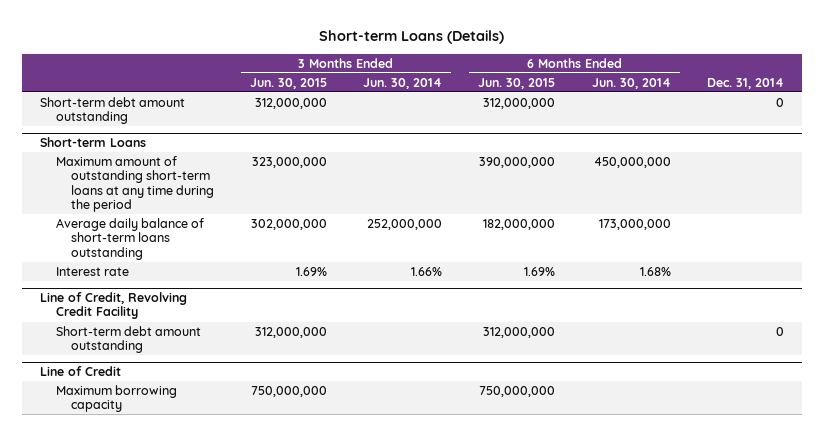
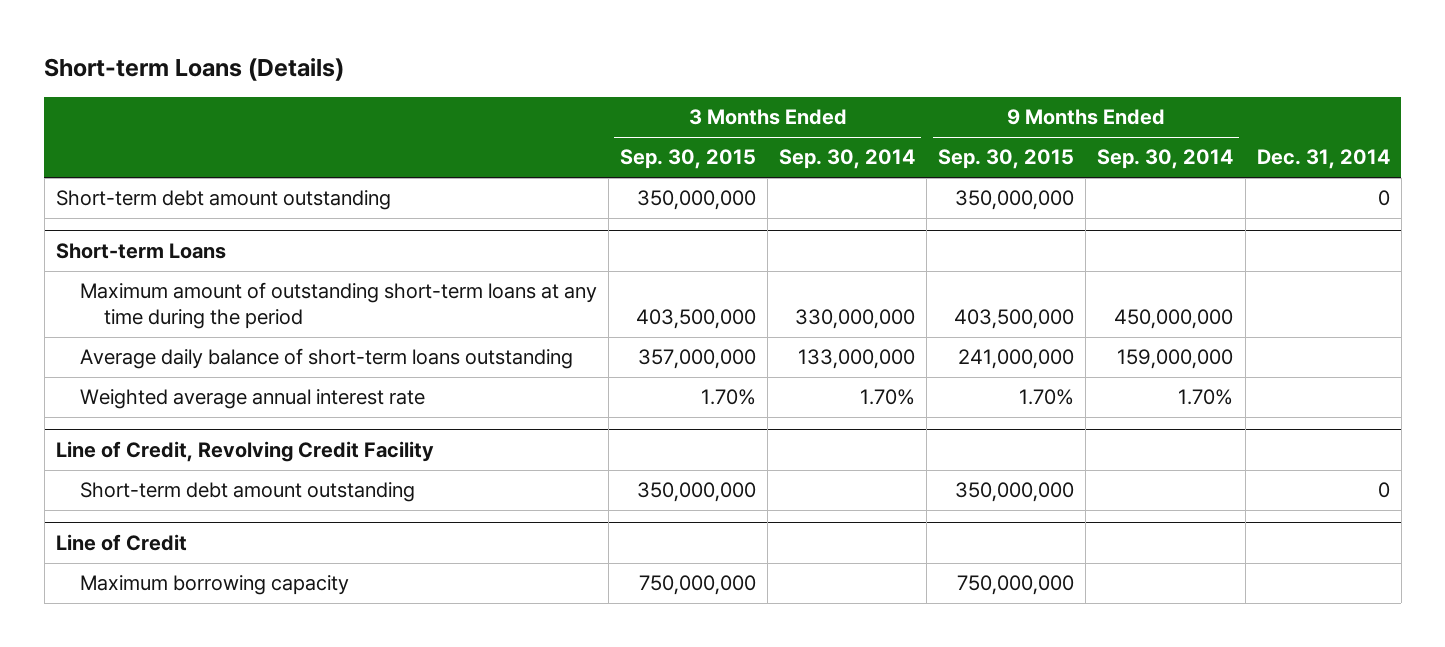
- | 3 Months Ended Jun. 30, 2015 | 3 Months Ended Jun. 30, 2014 | 6 Months Ended Jun. 30, 2015 | 6 Months Ended Jun. 30, 2014 | Dec. 31, 2014
+ | 3 Months Ended Sep. 30, 2015 | 3 Months Ended Sep. 30, 2014 | 9 Months Ended Sep. 30, 2015 | 9 Months Ended Sep. 30, 2014 | Dec. 31, 2014
@ Short-term Loans
- Interest rate | 1.69% | 1.66% | 1.69% | 1.68% |
+ Weighted average annual interest rate | 1.70% | 1.70% | 1.70% | 1.70% |

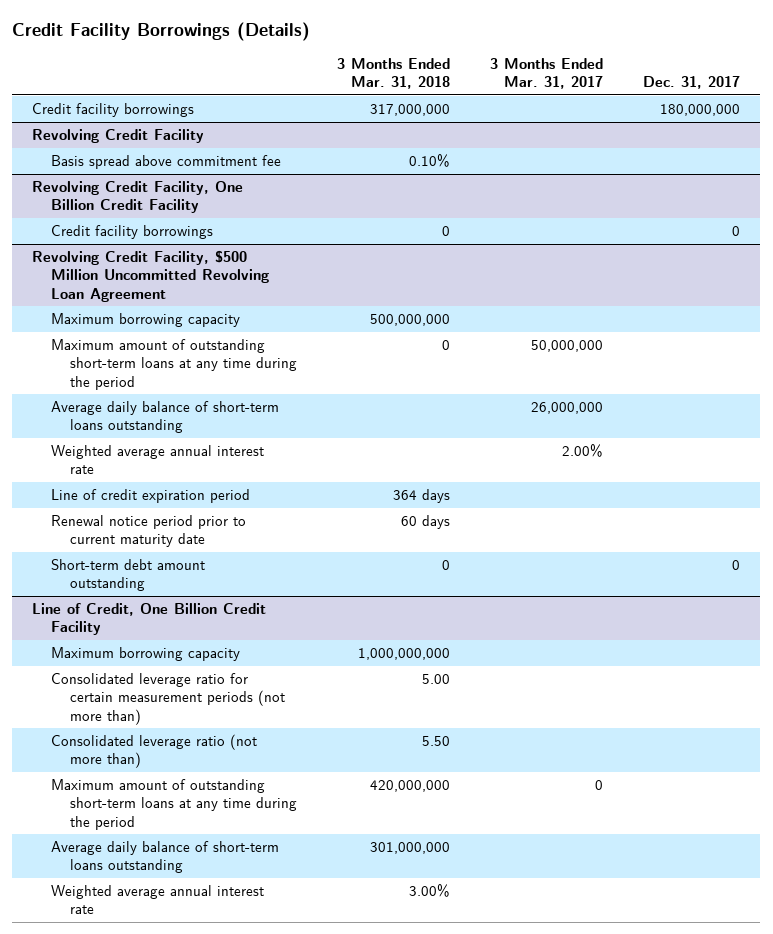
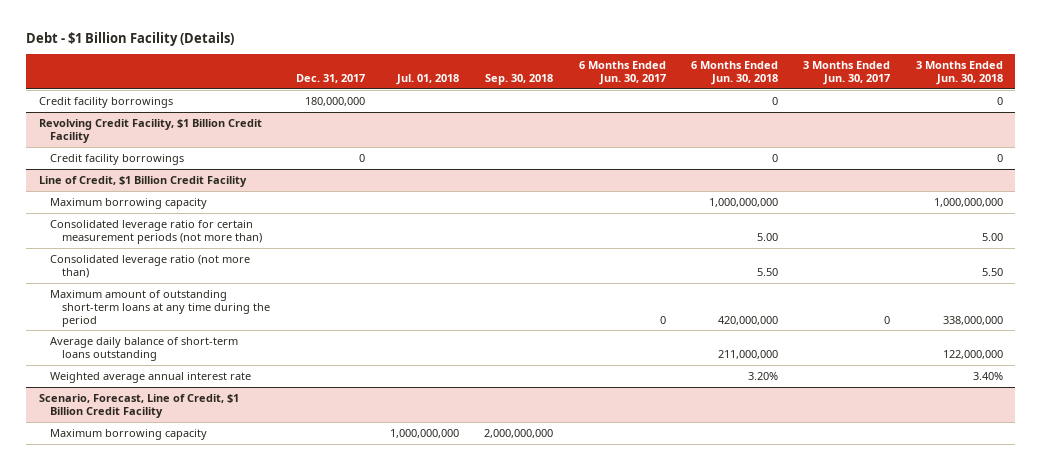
- Credit Facility Borrowings (Details)
+ Debt - $1 Billion Facility (Details)
- | 3 Months Ended Mar. 31, 2018 | 3 Months Ended Mar. 31, 2017 | Dec. 31, 2017
+ | Dec. 31, 2017 | Jul. 01, 2018 | Sep. 30, 2018 | 6 Months Ended Jun. 30, 2017 | 6 Months Ended Jun. 30, 2018 | 3 Months Ended Jun. 30, 2017 | 3 Months Ended Jun. 30, 2018
- Revolving Credit Facility
- Basis spread above commitment fee | 0.10% | |
- Revolving Credit Facility, One Billion Credit Facility
+ Revolving Credit Facility, $1 Billion Credit Facility
- Revolving Credit Facility, $500 Million Uncommitted Revolving Loan Agreement
- Maximum borrowing capacity | 500,000,000 | |
- Maximum amount of outstanding short-term loans at any time during the period | 0 | 50,000,000 |
- Average daily balance of short-term loans outstanding | | 26,000,000 |
- Weighted average annual interest rate | | 2.00% |
- Line of credit expiration period | 364 days | |
- Renewal notice period prior to current maturity date | 60 days | |
- Short-term debt amount outstanding | 0 | | 0
- Line of Credit, One Billion Credit Facility
+ Line of Credit, $1 Billion Credit Facility
+ Scenario, Forecast, Line of Credit, $1 Billion Credit Facility
+ Maximum borrowing capacity | | 1,000,000,000 | 2,000,000,000 | | | |

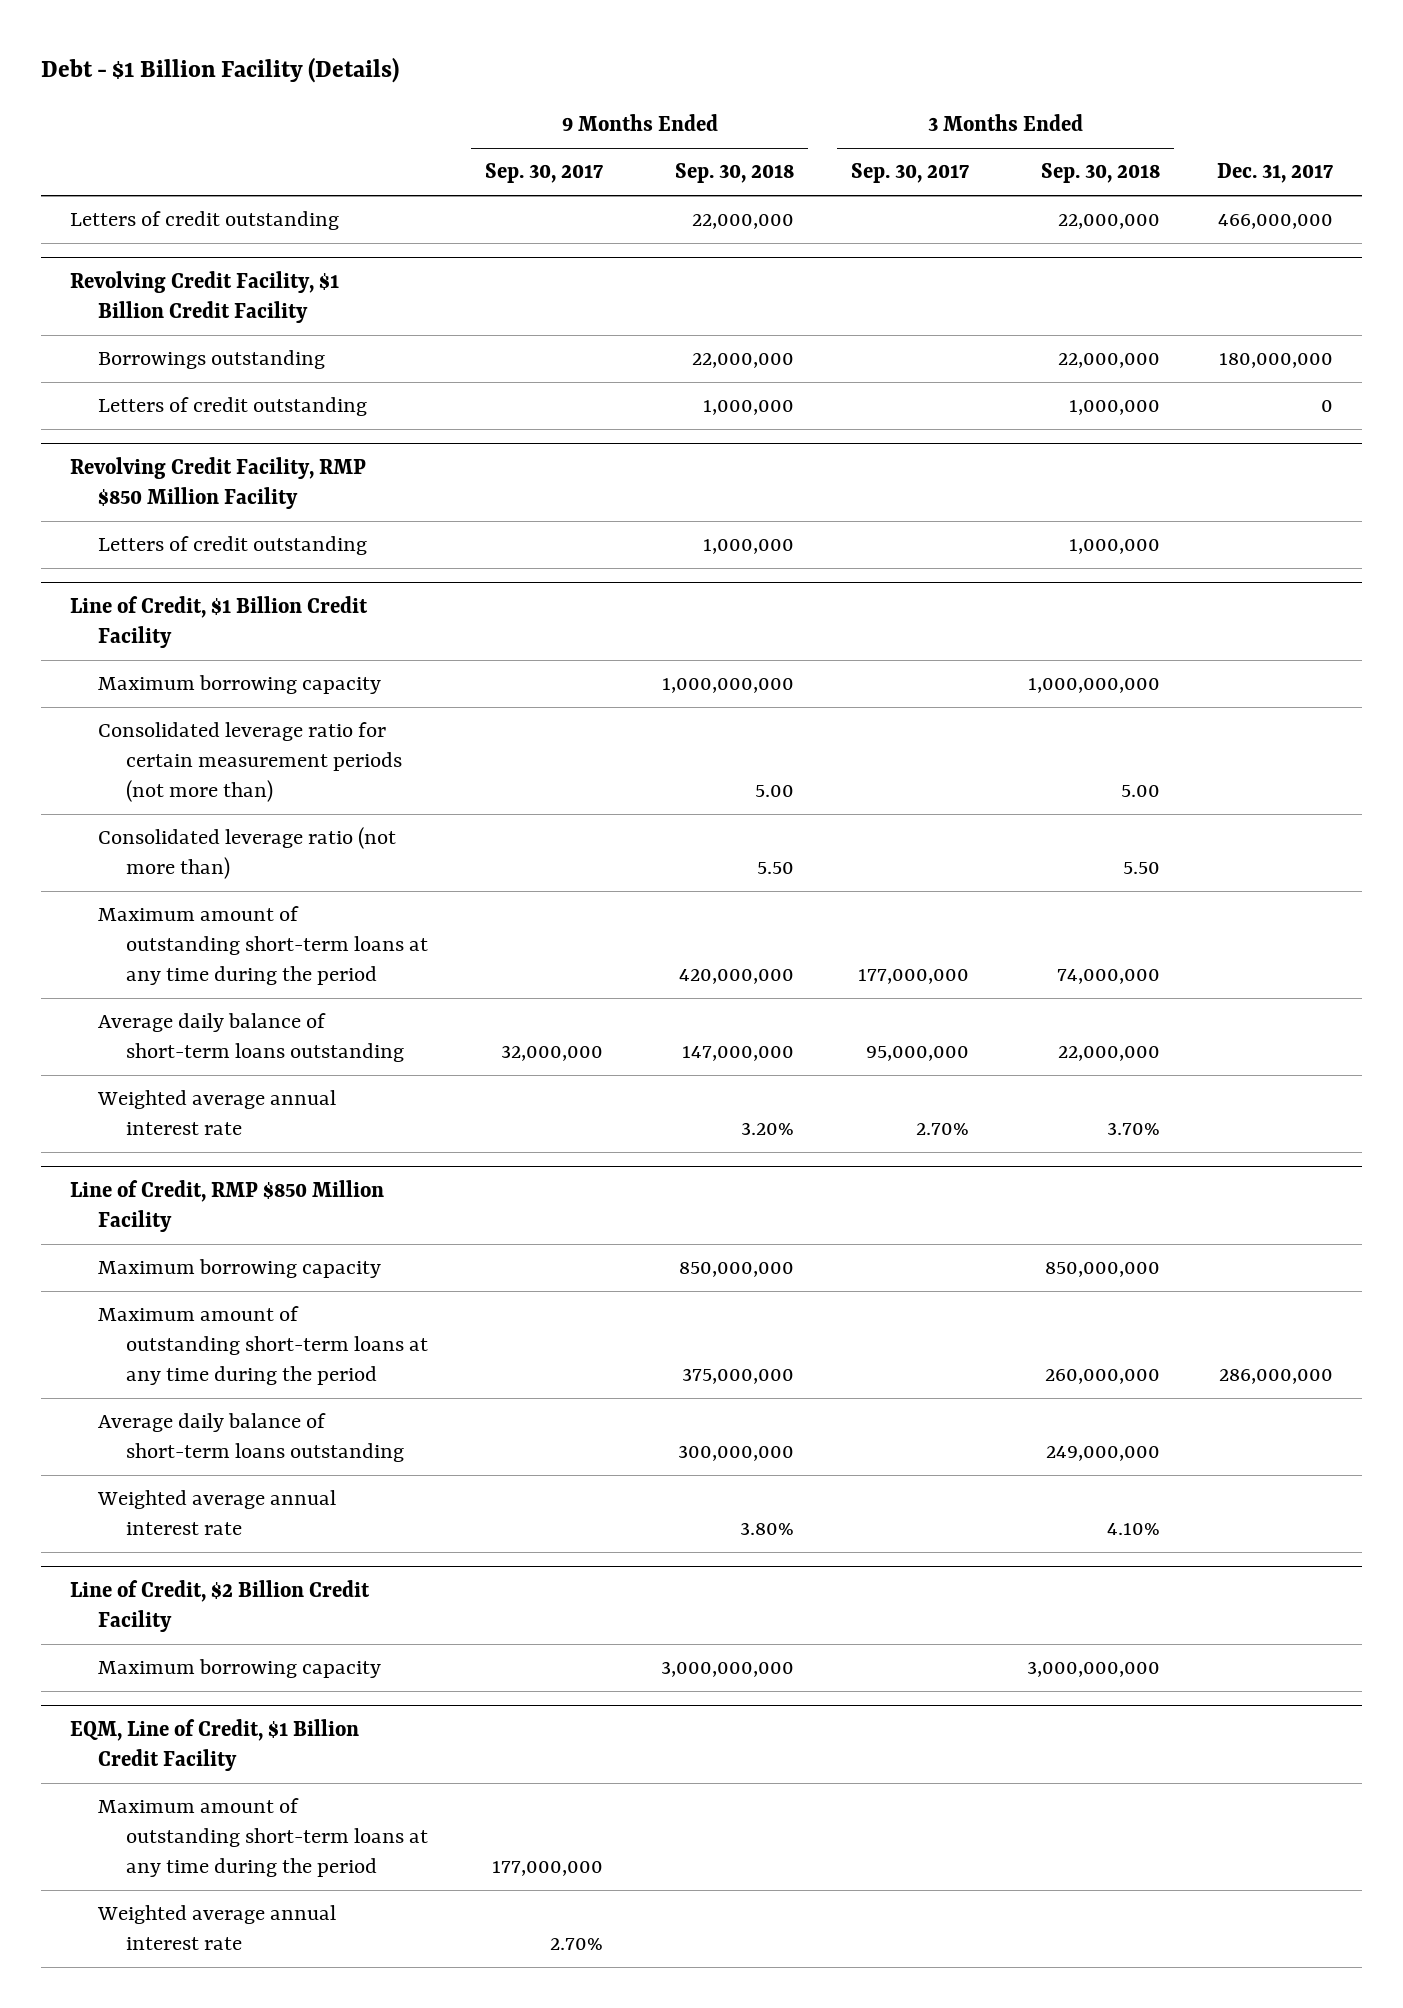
- | Dec. 31, 2017 | Jul. 01, 2018 | Sep. 30, 2018 | 6 Months Ended Jun. 30, 2017 | 6 Months Ended Jun. 30, 2018 | 3 Months Ended Jun. 30, 2017 | 3 Months Ended Jun. 30, 2018
+ | 9 Months Ended Sep. 30, 2017 | 9 Months Ended Sep. 30, 2018 | 3 Months Ended Sep. 30, 2017 | 3 Months Ended Sep. 30, 2018 | Dec. 31, 2017
- Credit facility borrowings | 180,000,000 | | | | 0 | | 0
+ Letters of credit outstanding | | 22,000,000 | | 22,000,000 | 466,000,000
@ Revolving Credit Facility, $1 Billion Credit Facility
- Credit facility borrowings | 0 | | | | 0 | | 0
+ Borrowings outstanding | | 22,000,000 | | 22,000,000 | 180,000,000
+ Letters of credit outstanding | | 1,000,000 | | 1,000,000 | 0
+ Revolving Credit Facility, RMP $850 Million Facility
+ Letters of credit outstanding | | 1,000,000 | | 1,000,000 |
- Scenario, Forecast, Line of Credit, $1 Billion Credit Facility
- Maximum borrowing capacity | | 1,000,000,000 | 2,000,000,000 | | | |
+ Line of Credit, RMP $850 Million Facility
+ Maximum borrowing capacity | | 850,000,000 | | 850,000,000 |
+ Maximum amount of outstanding short-term loans at any time during the period | | 375,000,000 | | 260,000,000 | 286,000,000
+ Average daily balance of short-term loans outstanding | | 300,000,000 | | 249,000,000 |
+ Weighted average annual interest rate | | 3.80% | | 4.10% |
+ Line of Credit, $2 Billion Credit Facility
+ Maximum borrowing capacity | | 3,000,000,000 | | 3,000,000,000 |
+ EQM, Line of Credit, $1 Billion Credit Facility
+ Maximum amount of outstanding short-term loans at any time during the period | 177,000,000 | | | |
+ Weighted average annual interest rate | 2.70% | | | |

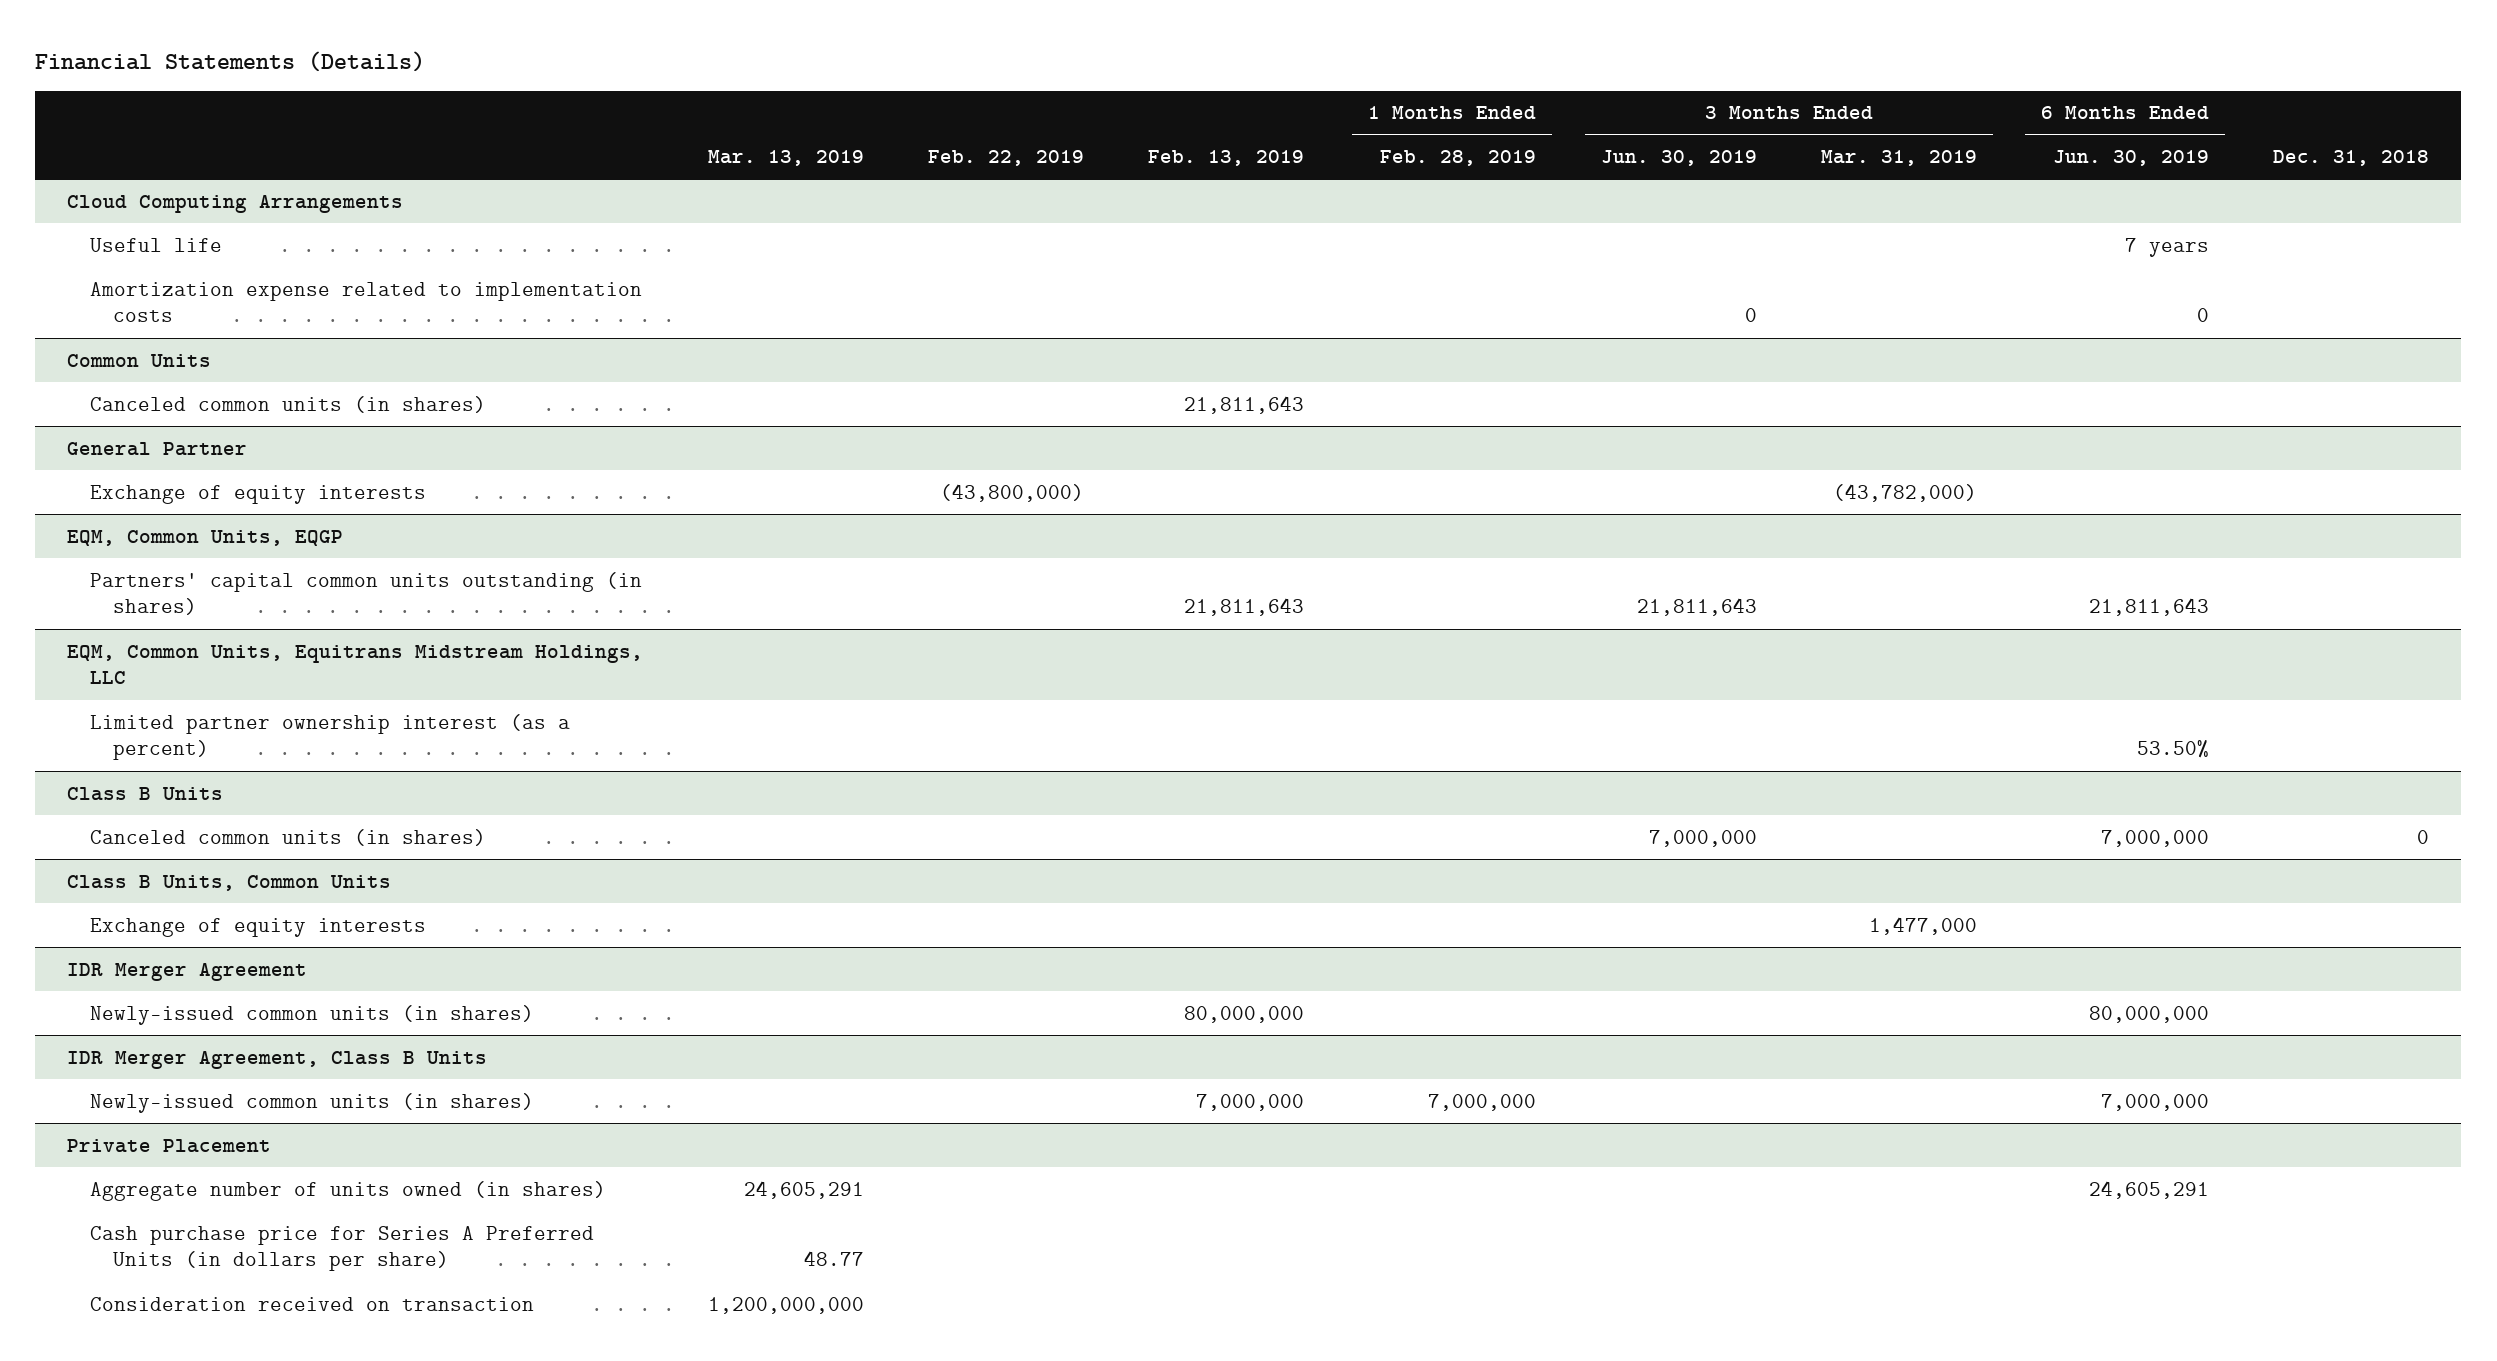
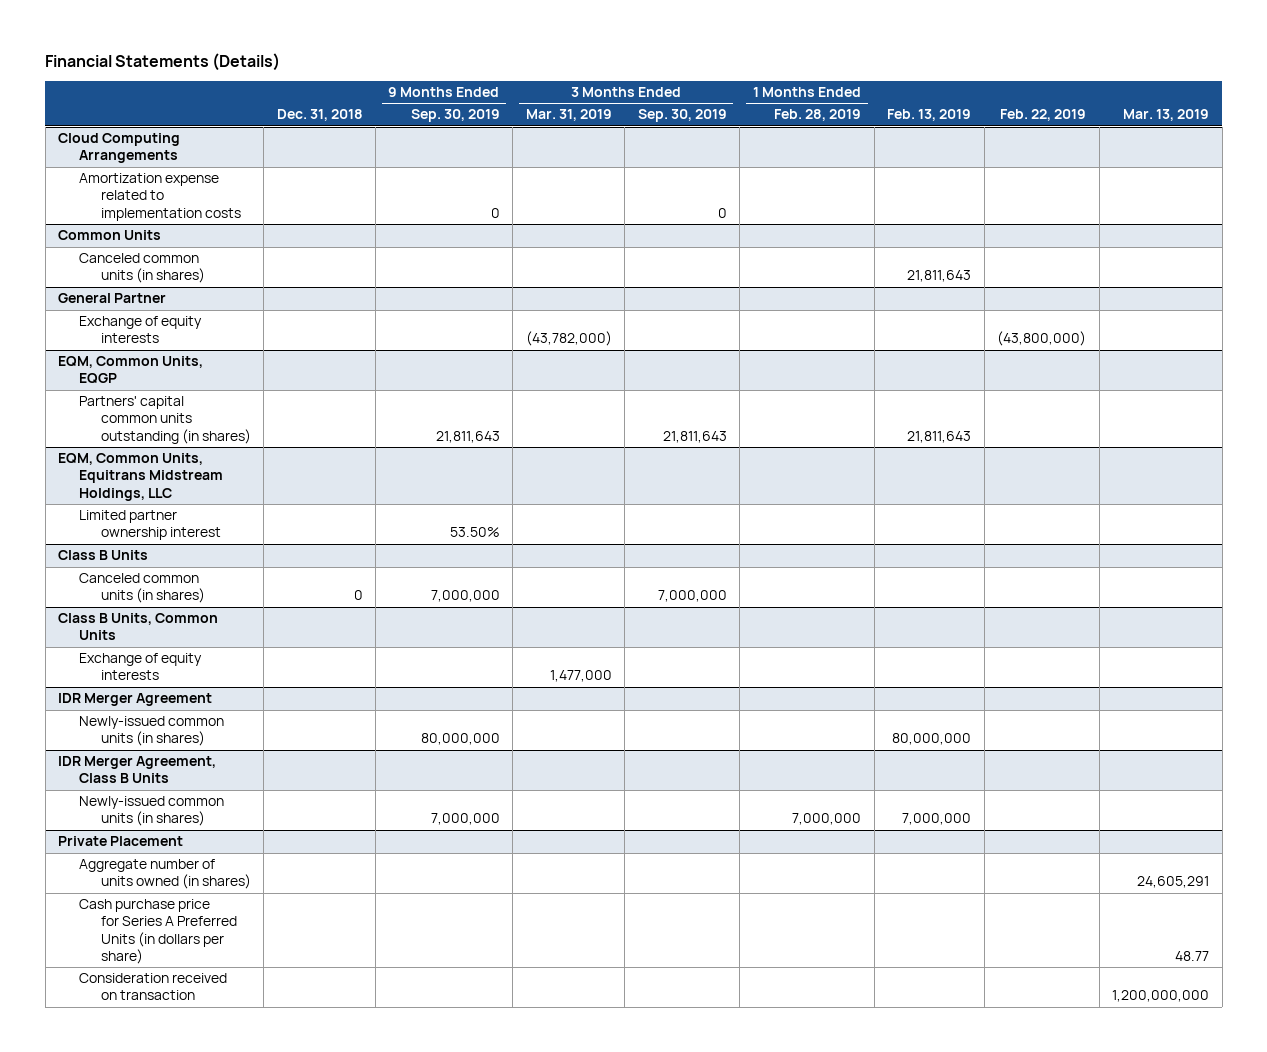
- | Mar. 13, 2019 | Feb. 22, 2019 | Feb. 13, 2019 | 1 Months Ended Feb. 28, 2019 | 3 Months Ended Jun. 30, 2019 | 3 Months Ended Mar. 31, 2019 | 6 Months Ended Jun. 30, 2019 | Dec. 31, 2018
+ | Dec. 31, 2018 | 9 Months Ended Sep. 30, 2019 | 3 Months Ended Mar. 31, 2019 | 3 Months Ended Sep. 30, 2019 | 1 Months Ended Feb. 28, 2019 | Feb. 13, 2019 | Feb. 22, 2019 | Mar. 13, 2019
@ Cloud Computing Arrangements
- Useful life | | | | | | | 7 years |
@ EQM, Common Units, Equitrans Midstream Holdings, LLC
- Limited partner ownership interest (as a percent) | | | | | | | 53.50% |
+ Limited partner ownership interest | | 53.50% | | | | | |

